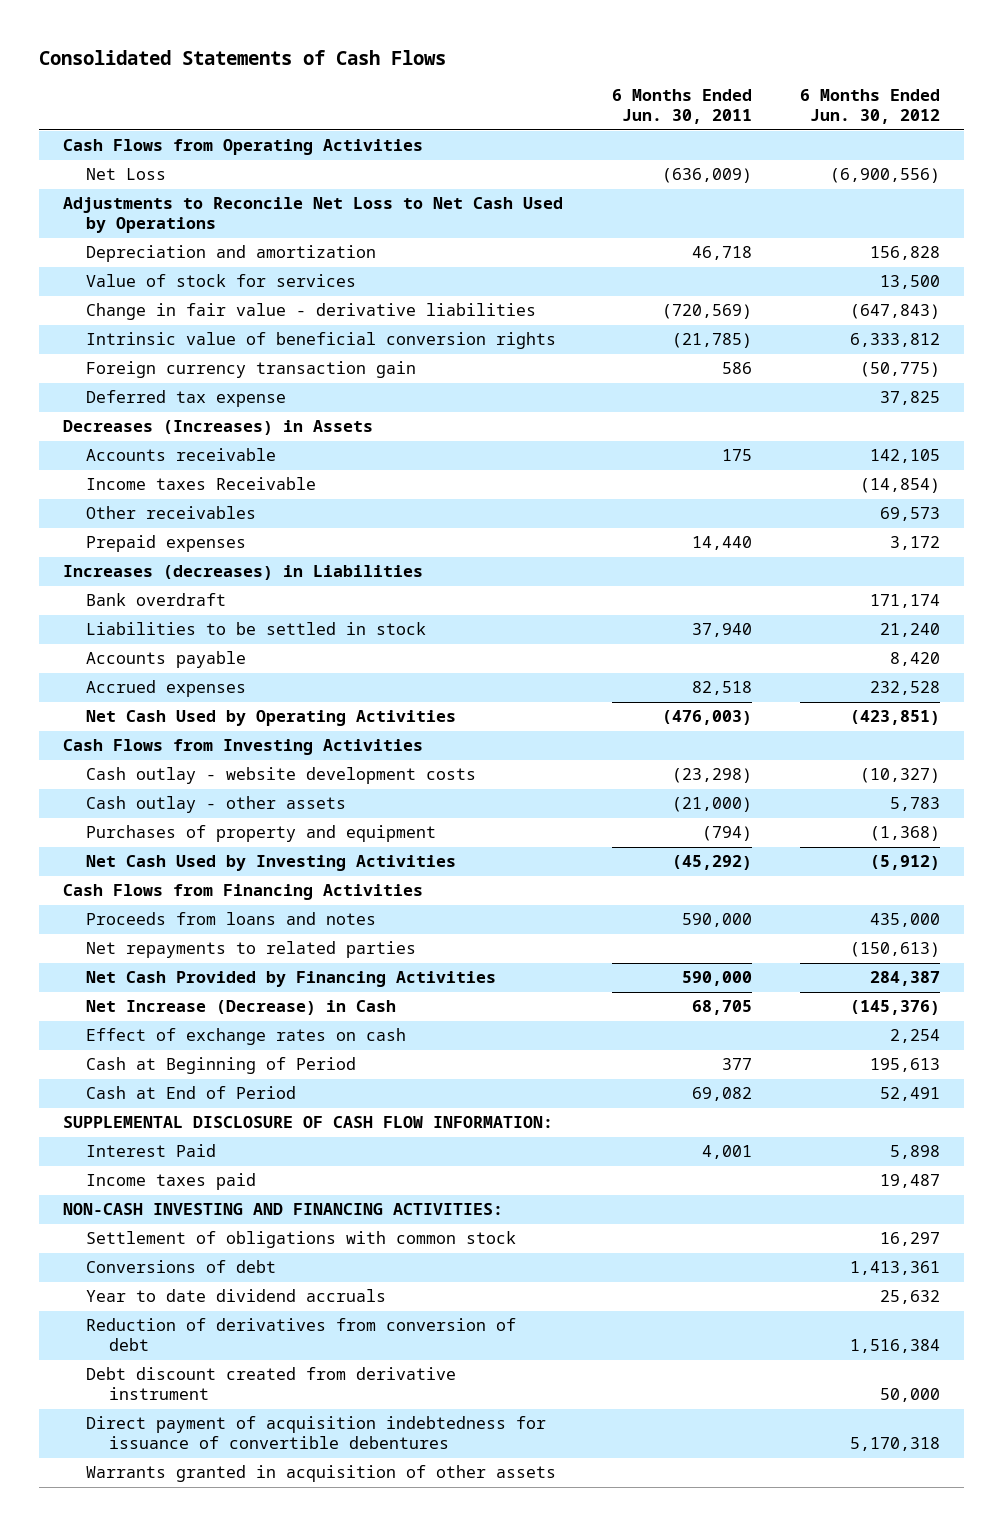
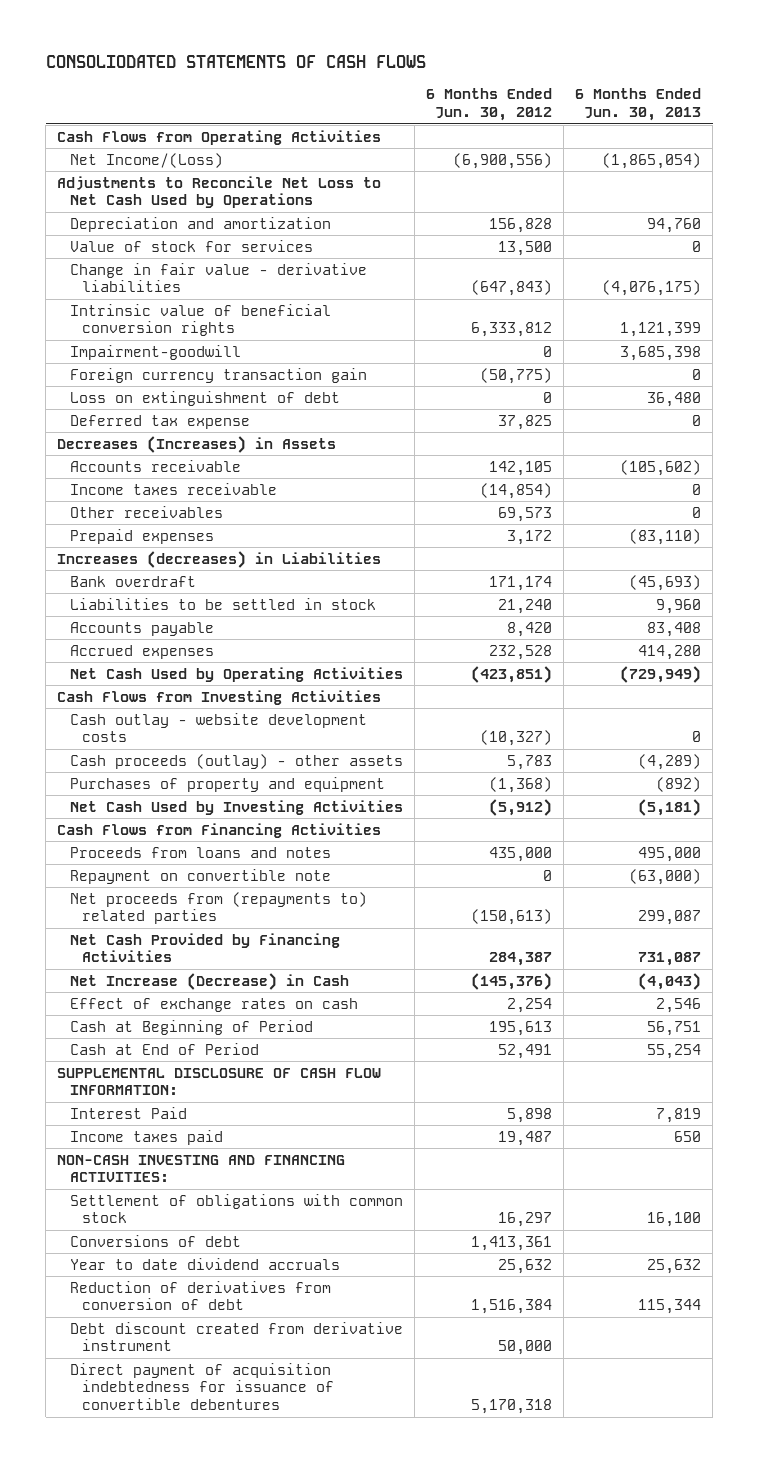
- Consolidated Statements of Cash Flows
+ CONSOLIODATED STATEMENTS OF CASH FLOWS
- | 6 Months Ended Jun. 30, 2011 | 6 Months Ended Jun. 30, 2012
+ | 6 Months Ended Jun. 30, 2012 | 6 Months Ended Jun. 30, 2013
- Net Loss | (636,009) | (6,900,556)
+ Net Income/(Loss) | (6,900,556) | (1,865,054)
+ Impairment-goodwill | 0 | 3,685,398
+ Loss on extinguishment of debt | 0 | 36,480
- Income taxes Receivable | | (14,854)
+ Income taxes receivable | (14,854) | 0
- Cash outlay - other assets | (21,000) | 5,783
+ Cash proceeds (outlay) - other assets | 5,783 | (4,289)
- Net repayments to related parties | | (150,613)
+ Repayment on convertible note | 0 | (63,000)
+ Net proceeds from (repayments to) related parties | (150,613) | 299,087
- Warrants granted in acquisition of other assets

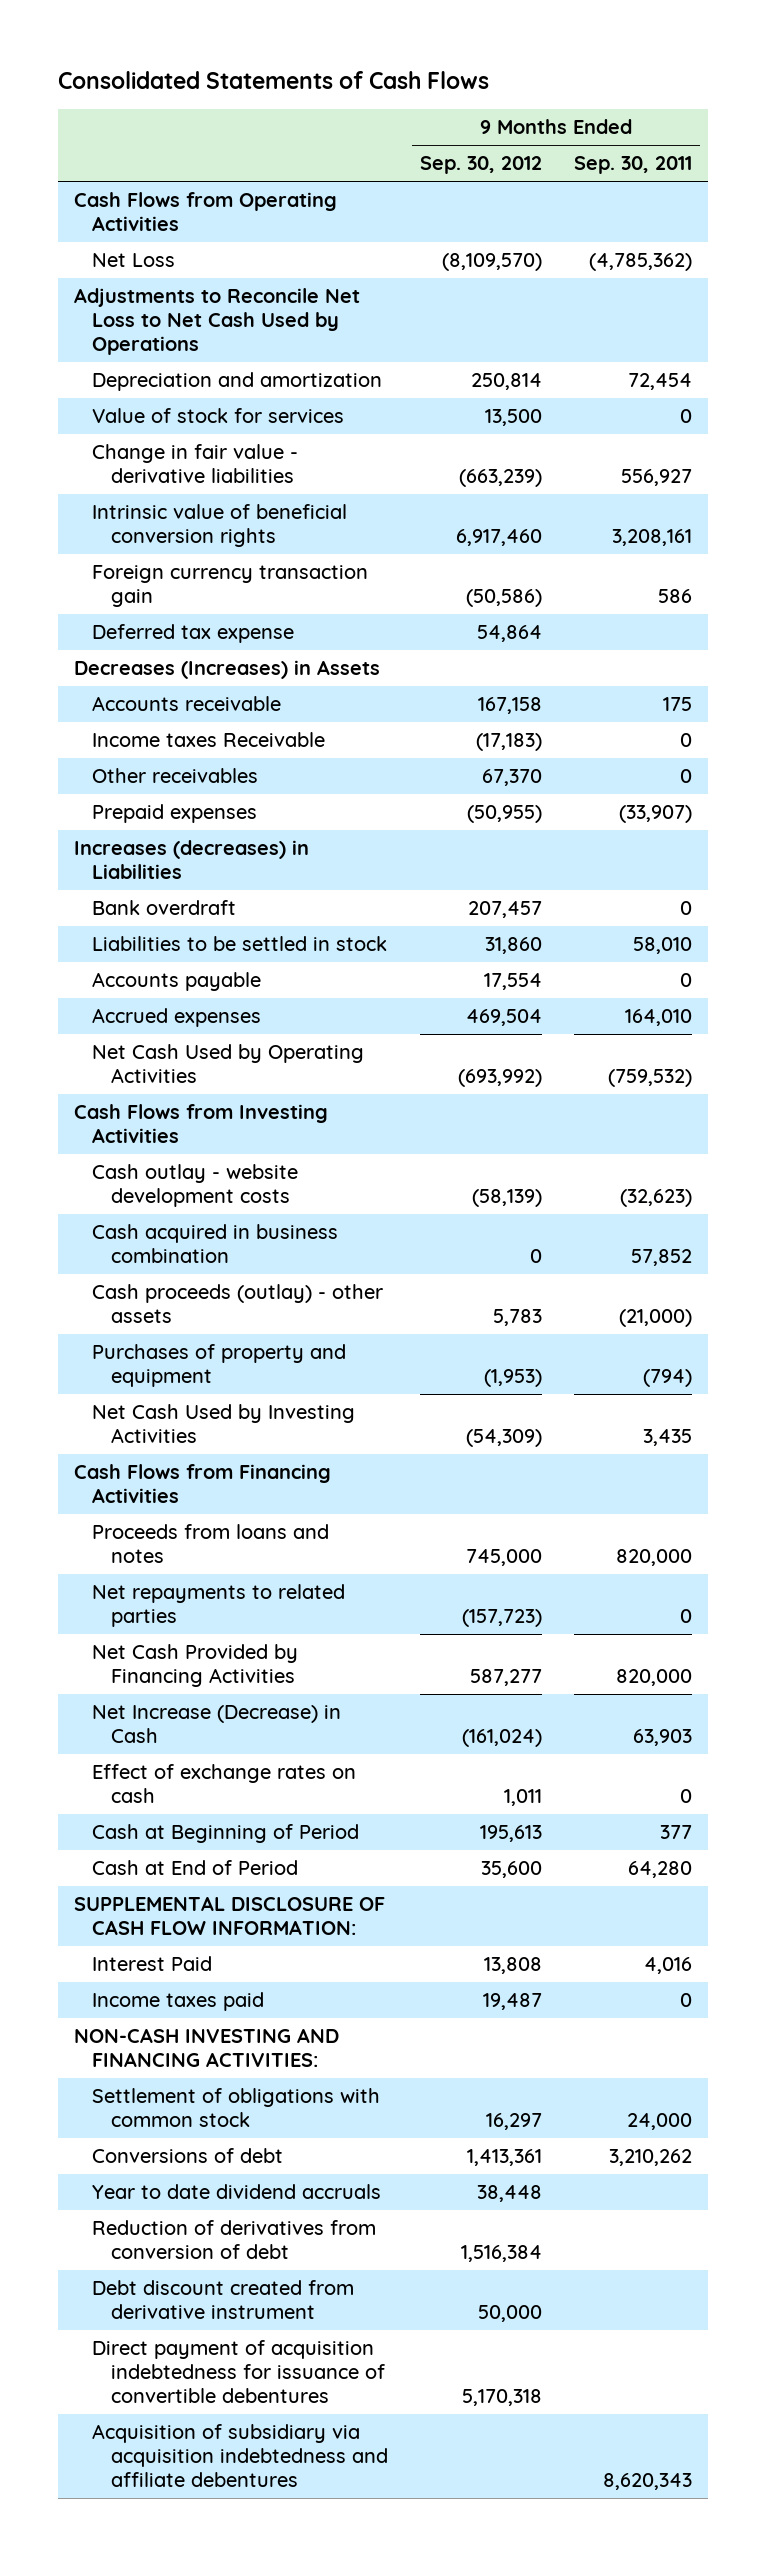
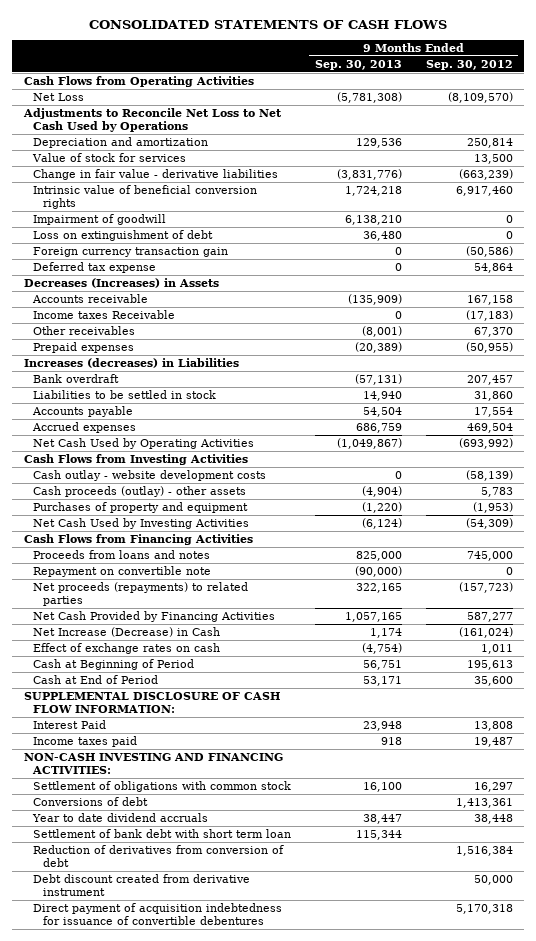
- Consolidated Statements of Cash Flows
+ CONSOLIDATED STATEMENTS OF CASH FLOWS
- | 9 Months Ended Sep. 30, 2012 | 9 Months Ended Sep. 30, 2011
+ | 9 Months Ended Sep. 30, 2013 | 9 Months Ended Sep. 30, 2012
+ Impairment of goodwill | 6,138,210 | 0
+ Loss on extinguishment of debt | 36,480 | 0
- Cash acquired in business combination | 0 | 57,852
- Net repayments to related parties | (157,723) | 0
+ Repayment on convertible note | (90,000) | 0
+ Net proceeds (repayments) to related parties | 322,165 | (157,723)
+ Settlement of bank debt with short term loan | 115,344 |
- Acquisition of subsidiary via acquisition indebtedness and affiliate debentures | | 8,620,343

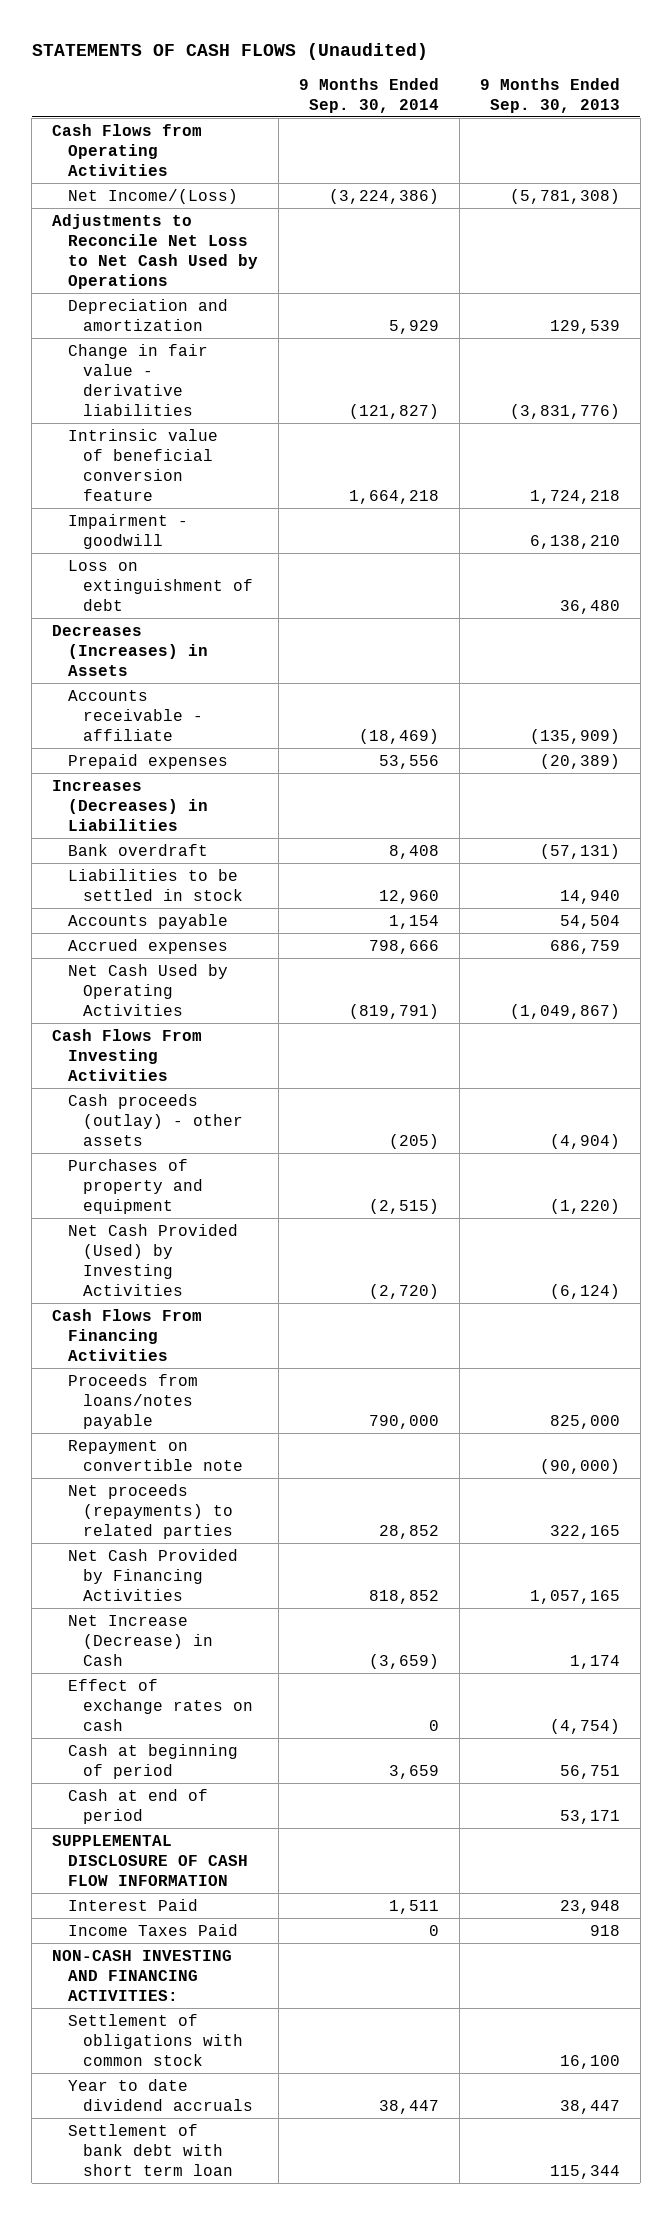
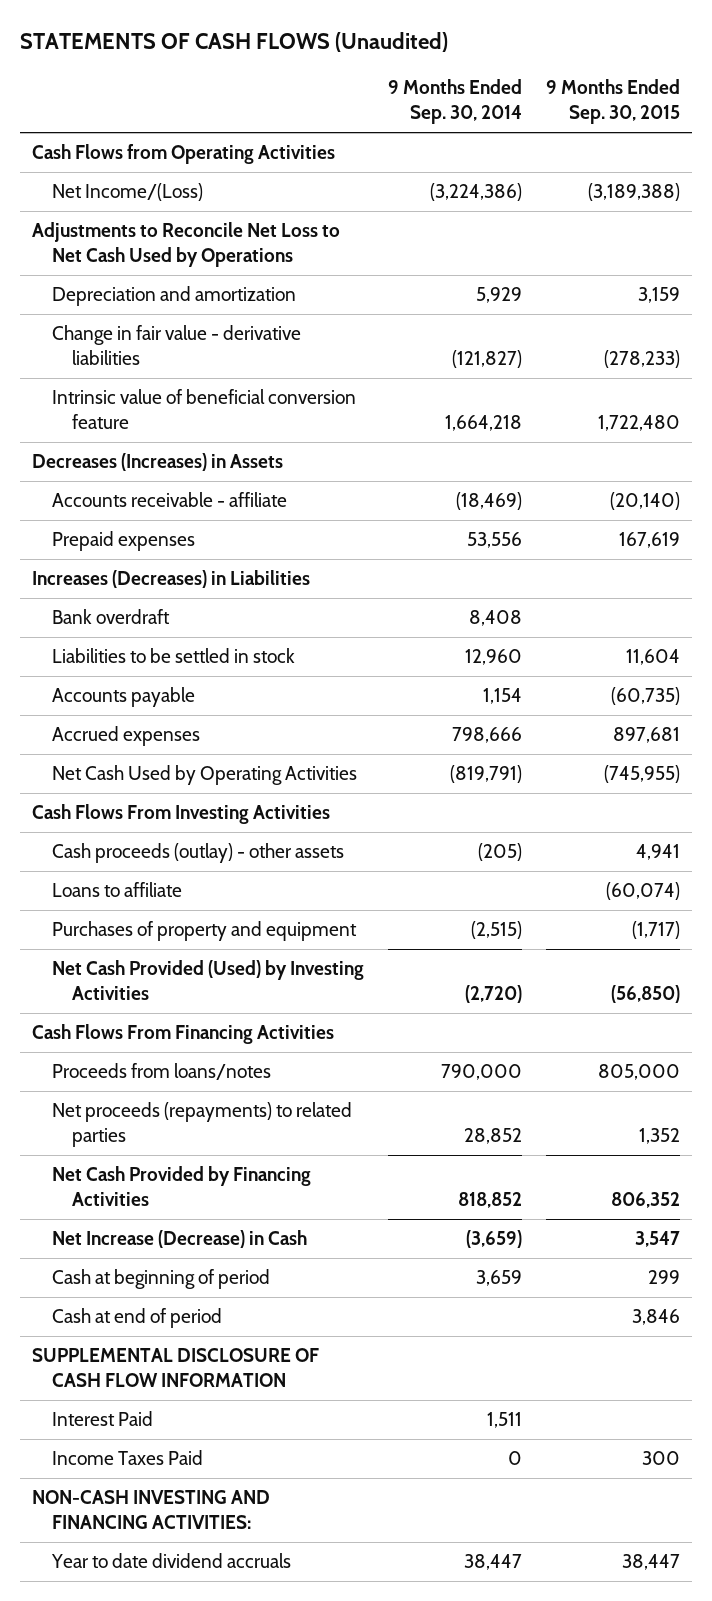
- | 9 Months Ended Sep. 30, 2014 | 9 Months Ended Sep. 30, 2013
+ | 9 Months Ended Sep. 30, 2014 | 9 Months Ended Sep. 30, 2015
- Impairment - goodwill | | 6,138,210
- Loss on extinguishment of debt | | 36,480
+ Loans to affiliate | | (60,074)
- Proceeds from loans/notes payable | 790,000 | 825,000
- Repayment on convertible note | | (90,000)
+ Proceeds from loans/notes | 790,000 | 805,000
- Effect of exchange rates on cash | 0 | (4,754)
- Settlement of obligations with common stock | | 16,100
- Settlement of bank debt with short term loan | | 115,344

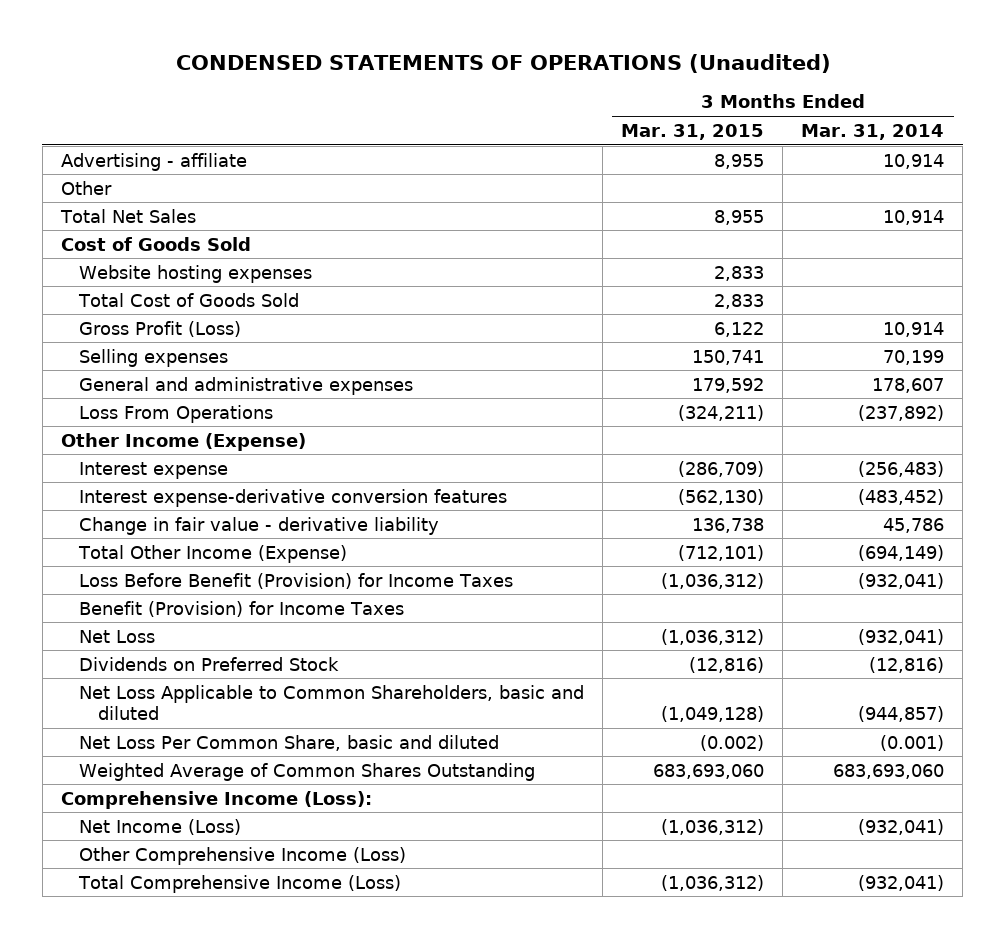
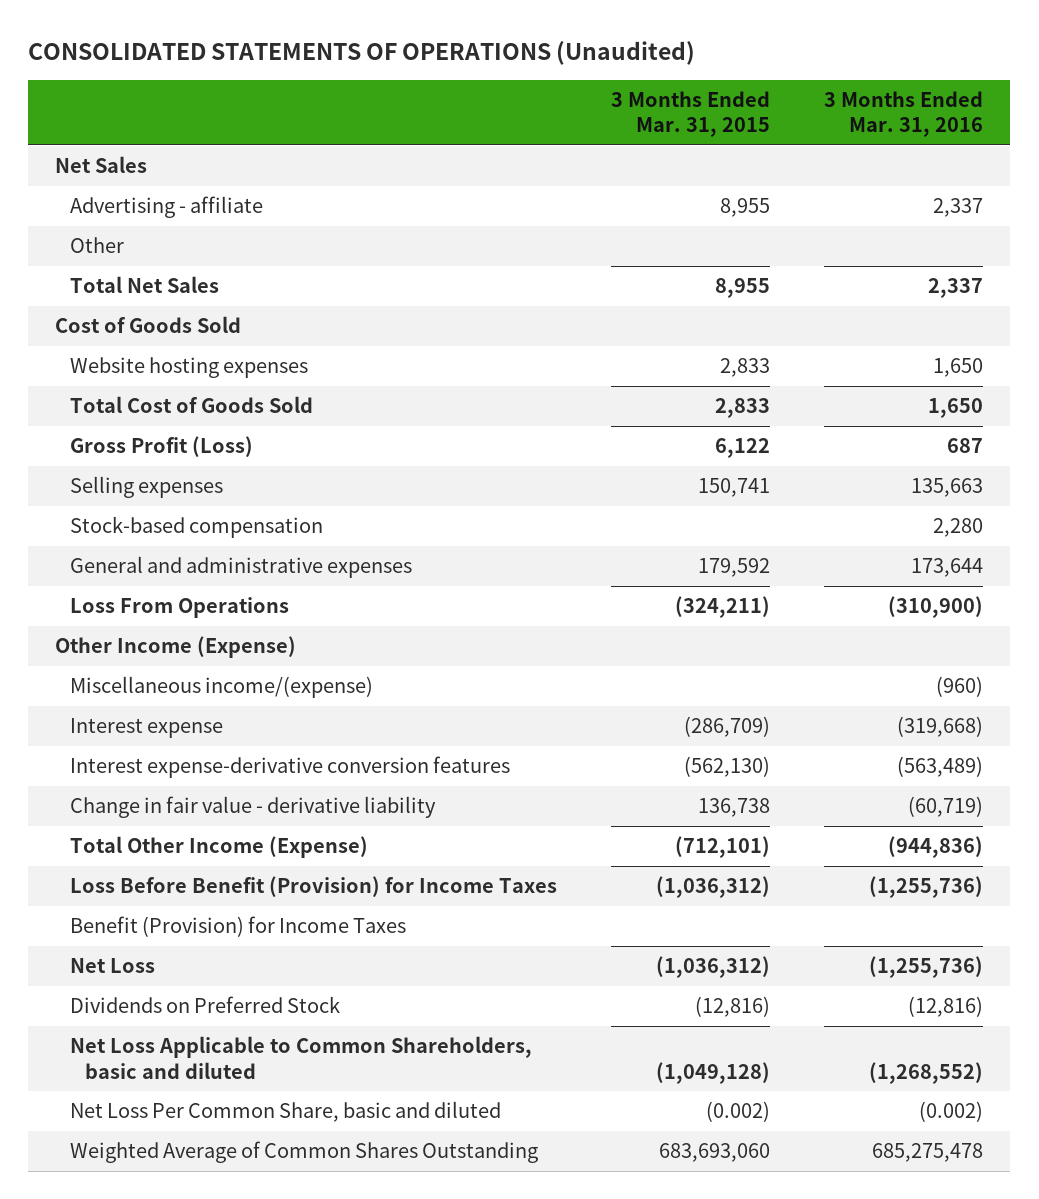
- CONDENSED STATEMENTS OF OPERATIONS (Unaudited)
+ CONSOLIDATED STATEMENTS OF OPERATIONS (Unaudited)
- | 3 Months Ended Mar. 31, 2015 | 3 Months Ended Mar. 31, 2014
+ | 3 Months Ended Mar. 31, 2015 | 3 Months Ended Mar. 31, 2016
+ Net Sales
+ Stock-based compensation | | 2,280
+ Miscellaneous income/(expense) | | (960)
- Comprehensive Income (Loss):
- Net Income (Loss) | (1,036,312) | (932,041)
- Other Comprehensive Income (Loss)
- Total Comprehensive Income (Loss) | (1,036,312) | (932,041)

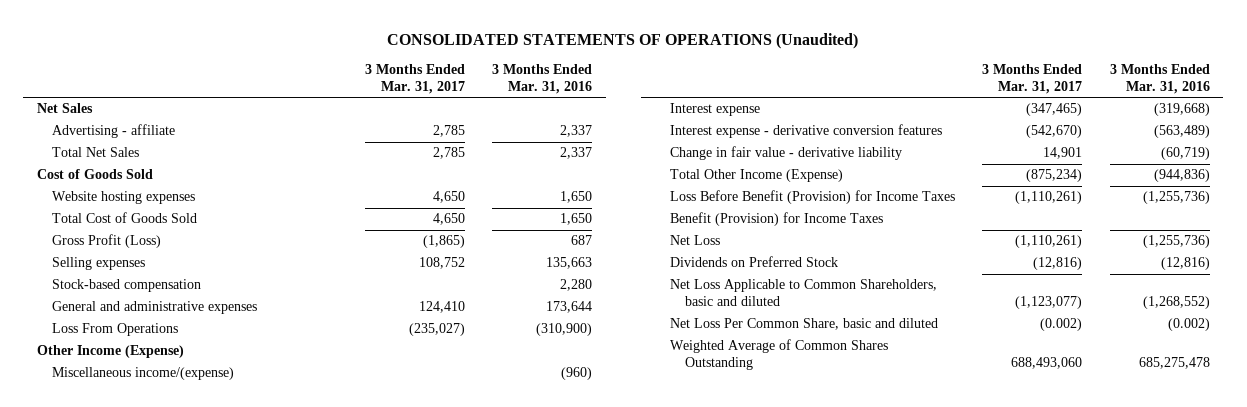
- | 3 Months Ended Mar. 31, 2015 | 3 Months Ended Mar. 31, 2016
+ | 3 Months Ended Mar. 31, 2017 | 3 Months Ended Mar. 31, 2016
- Other
- Interest expense-derivative conversion features | (562,130) | (563,489)
+ Interest expense - derivative conversion features | (542,670) | (563,489)

